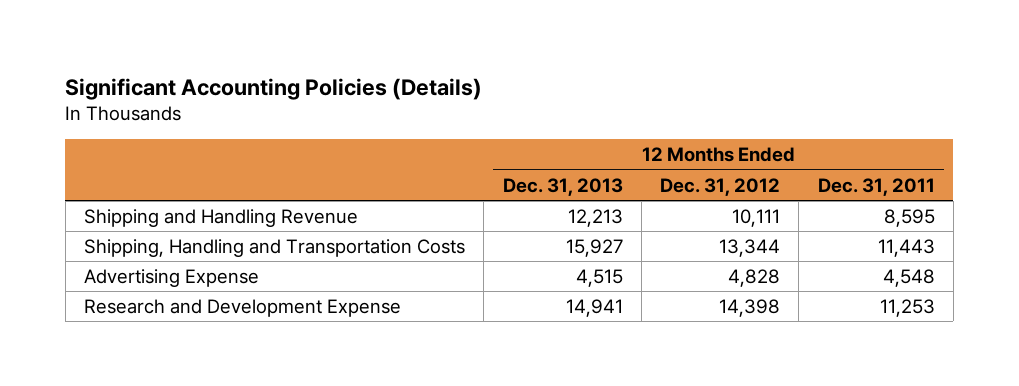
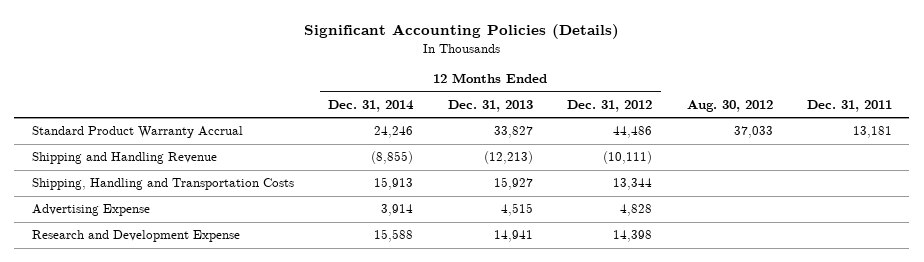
- | 12 Months Ended Dec. 31, 2013 | 12 Months Ended Dec. 31, 2012 | 12 Months Ended Dec. 31, 2011
+ | 12 Months Ended Dec. 31, 2014 | 12 Months Ended Dec. 31, 2013 | 12 Months Ended Dec. 31, 2012 | Aug. 30, 2012 | Dec. 31, 2011
- Shipping and Handling Revenue | 12,213 | 10,111 | 8,595
+ Standard Product Warranty Accrual | 24,246 | 33,827 | 44,486 | 37,033 | 13,181
+ Shipping and Handling Revenue | (8,855) | (12,213) | (10,111) | |

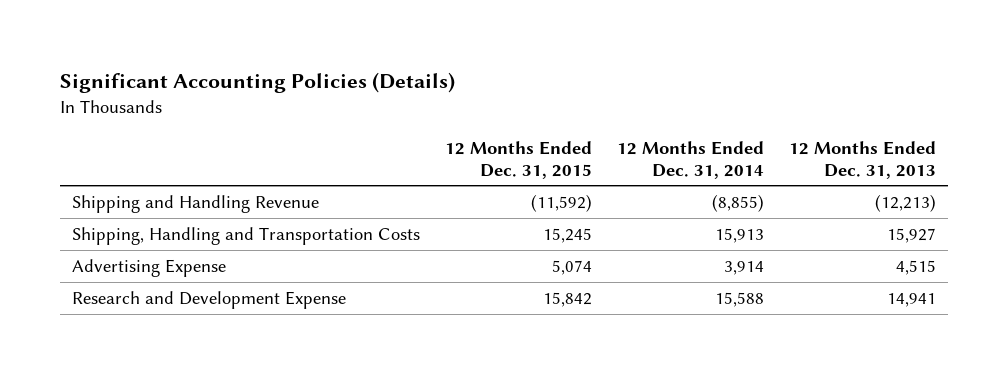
- | 12 Months Ended Dec. 31, 2014 | 12 Months Ended Dec. 31, 2013 | 12 Months Ended Dec. 31, 2012 | Aug. 30, 2012 | Dec. 31, 2011
+ | 12 Months Ended Dec. 31, 2015 | 12 Months Ended Dec. 31, 2014 | 12 Months Ended Dec. 31, 2013
- Standard Product Warranty Accrual | 24,246 | 33,827 | 44,486 | 37,033 | 13,181

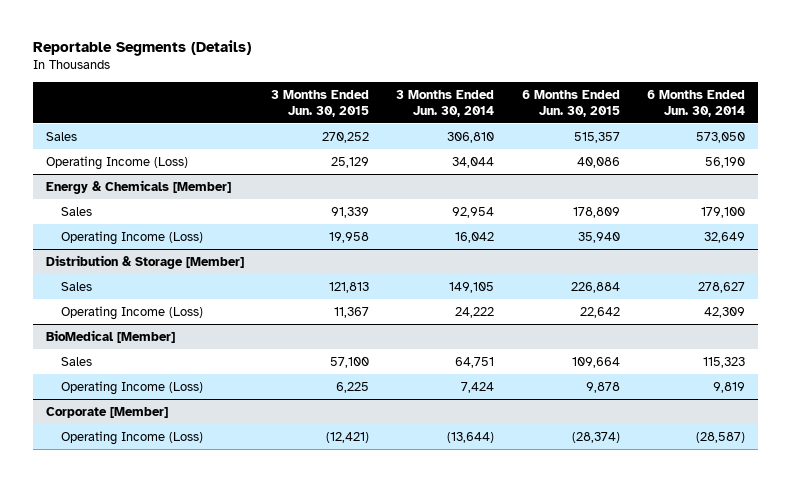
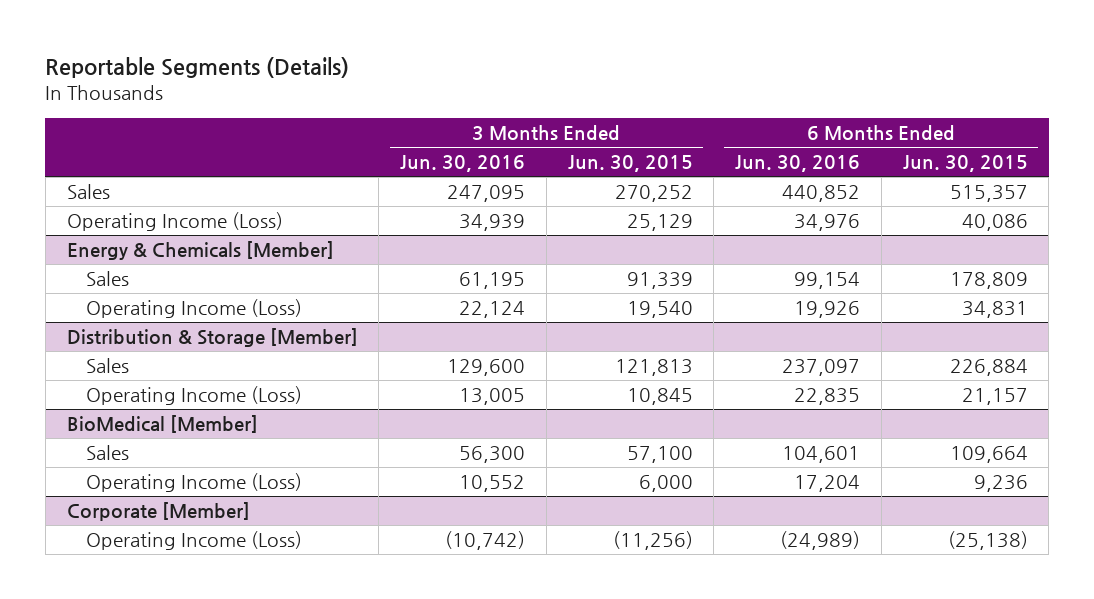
- | 3 Months Ended Jun. 30, 2015 | 3 Months Ended Jun. 30, 2014 | 6 Months Ended Jun. 30, 2015 | 6 Months Ended Jun. 30, 2014
+ | 3 Months Ended Jun. 30, 2016 | 3 Months Ended Jun. 30, 2015 | 6 Months Ended Jun. 30, 2016 | 6 Months Ended Jun. 30, 2015
@ Energy & Chemicals [Member]
- Operating Income (Loss) | 19,958 | 16,042 | 35,940 | 32,649
+ Operating Income (Loss) | 22,124 | 19,540 | 19,926 | 34,831
@ Distribution & Storage [Member]
- Operating Income (Loss) | 11,367 | 24,222 | 22,642 | 42,309
+ Operating Income (Loss) | 13,005 | 10,845 | 22,835 | 21,157
@ BioMedical [Member]
- Operating Income (Loss) | 6,225 | 7,424 | 9,878 | 9,819
+ Operating Income (Loss) | 10,552 | 6,000 | 17,204 | 9,236
@ Corporate [Member]
- Operating Income (Loss) | (12,421) | (13,644) | (28,374) | (28,587)
+ Operating Income (Loss) | (10,742) | (11,256) | (24,989) | (25,138)

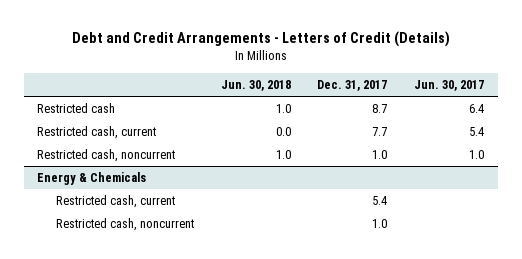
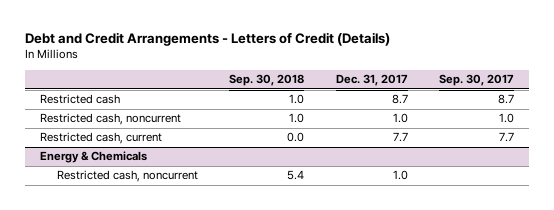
- | Jun. 30, 2018 | Dec. 31, 2017 | Jun. 30, 2017
+ | Sep. 30, 2018 | Dec. 31, 2017 | Sep. 30, 2017
moved down: Restricted cash, current | 0.0 | 7.7 | 7.7
@ Energy & Chemicals
- Restricted cash, current | | 5.4 |

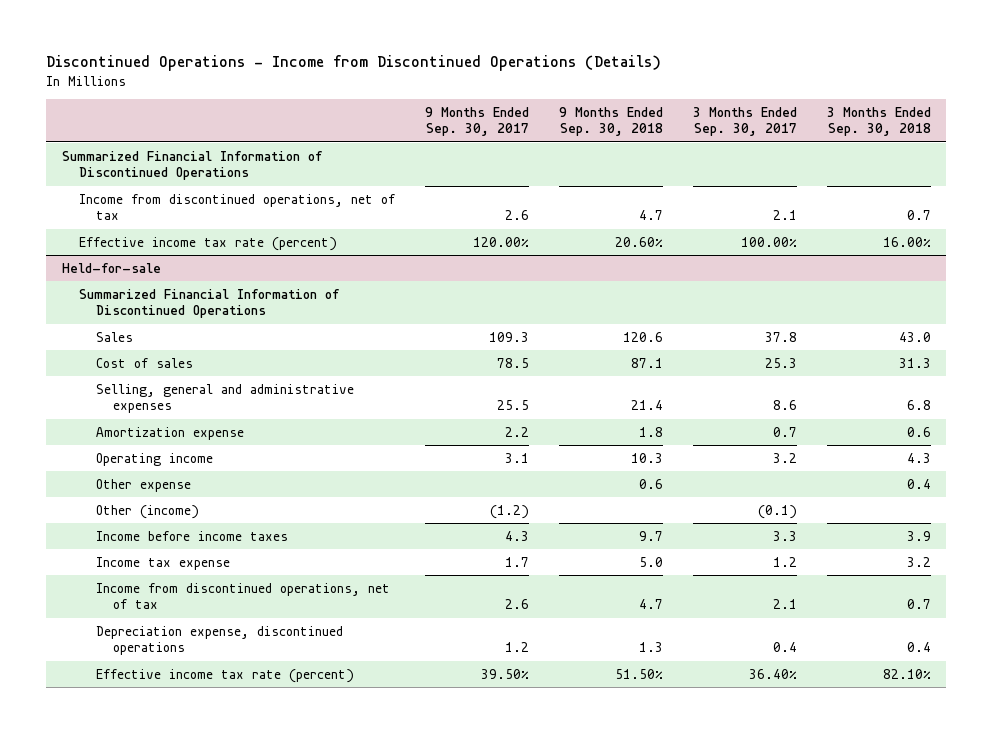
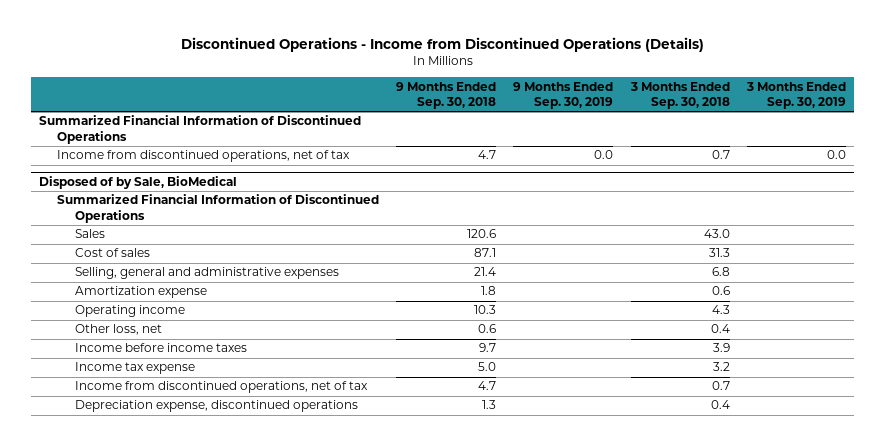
- | 9 Months Ended Sep. 30, 2017 | 9 Months Ended Sep. 30, 2018 | 3 Months Ended Sep. 30, 2017 | 3 Months Ended Sep. 30, 2018
+ | 9 Months Ended Sep. 30, 2018 | 9 Months Ended Sep. 30, 2019 | 3 Months Ended Sep. 30, 2018 | 3 Months Ended Sep. 30, 2019
- Effective income tax rate (percent) | 120.00% | 20.60% | 100.00% | 16.00%
- Held-for-sale
+ Disposed of by Sale, BioMedical
- Other expense | | 0.6 | | 0.4
- Other (income) | (1.2) | | (0.1) |
+ Other loss, net | 0.6 | | 0.4 |
- Effective income tax rate (percent) | 39.50% | 51.50% | 36.40% | 82.10%

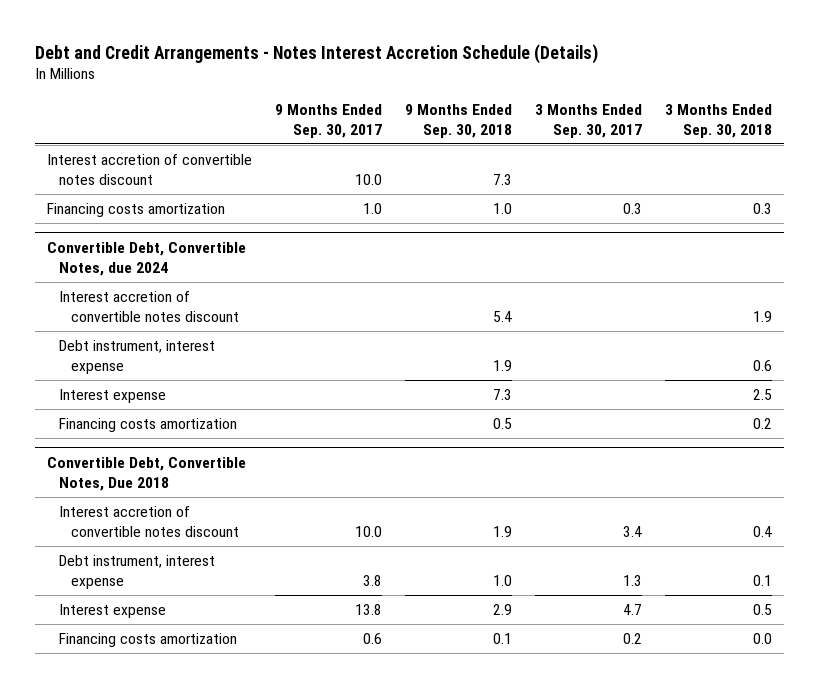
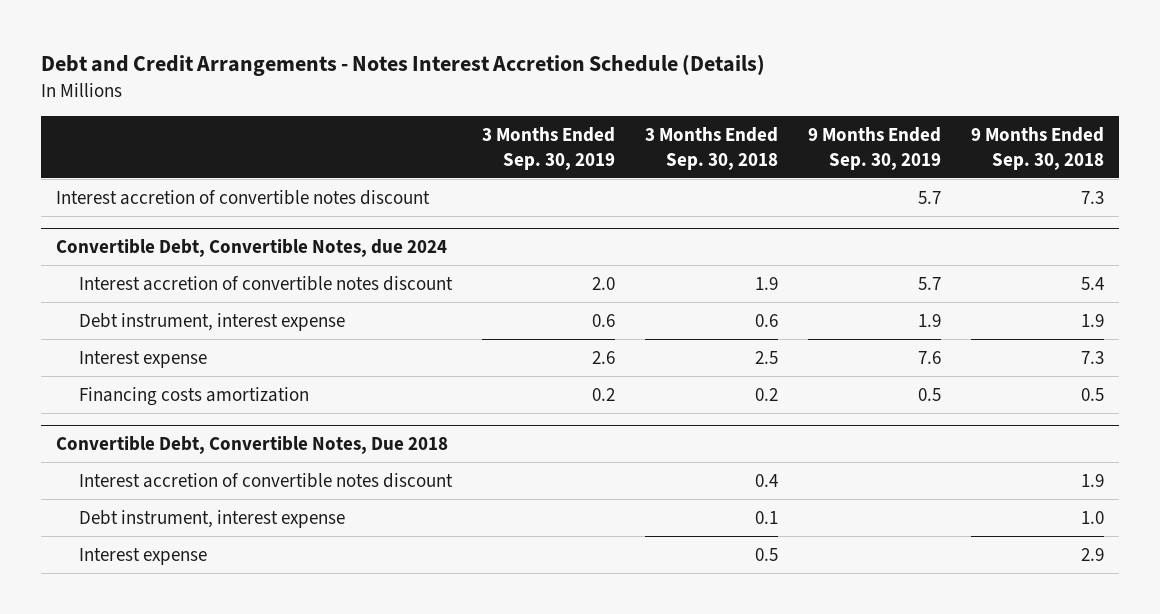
- | 9 Months Ended Sep. 30, 2017 | 9 Months Ended Sep. 30, 2018 | 3 Months Ended Sep. 30, 2017 | 3 Months Ended Sep. 30, 2018
+ | 3 Months Ended Sep. 30, 2019 | 3 Months Ended Sep. 30, 2018 | 9 Months Ended Sep. 30, 2019 | 9 Months Ended Sep. 30, 2018
- Financing costs amortization | 1.0 | 1.0 | 0.3 | 0.3
@ Convertible Debt, Convertible Notes, Due 2018
- Financing costs amortization | 0.6 | 0.1 | 0.2 | 0.0

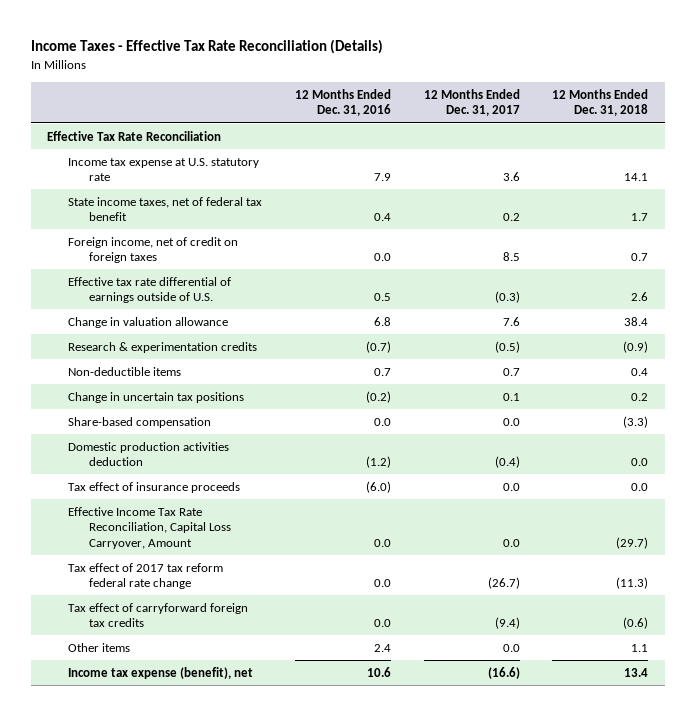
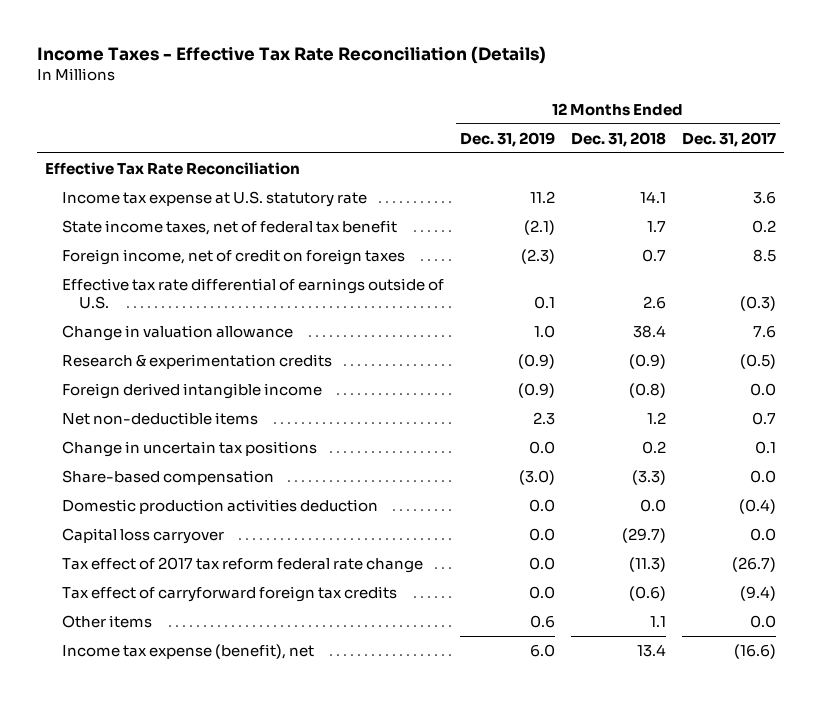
- | 12 Months Ended Dec. 31, 2016 | 12 Months Ended Dec. 31, 2017 | 12 Months Ended Dec. 31, 2018
+ | 12 Months Ended Dec. 31, 2019 | 12 Months Ended Dec. 31, 2018 | 12 Months Ended Dec. 31, 2017
- Non-deductible items | 0.7 | 0.7 | 0.4
+ Foreign derived intangible income | (0.9) | (0.8) | 0.0
+ Net non-deductible items | 2.3 | 1.2 | 0.7
- Tax effect of insurance proceeds | (6.0) | 0.0 | 0.0
- Effective Income Tax Rate Reconciliation, Capital Loss Carryover, Amount | 0.0 | 0.0 | (29.7)
+ Capital loss carryover | 0.0 | (29.7) | 0.0

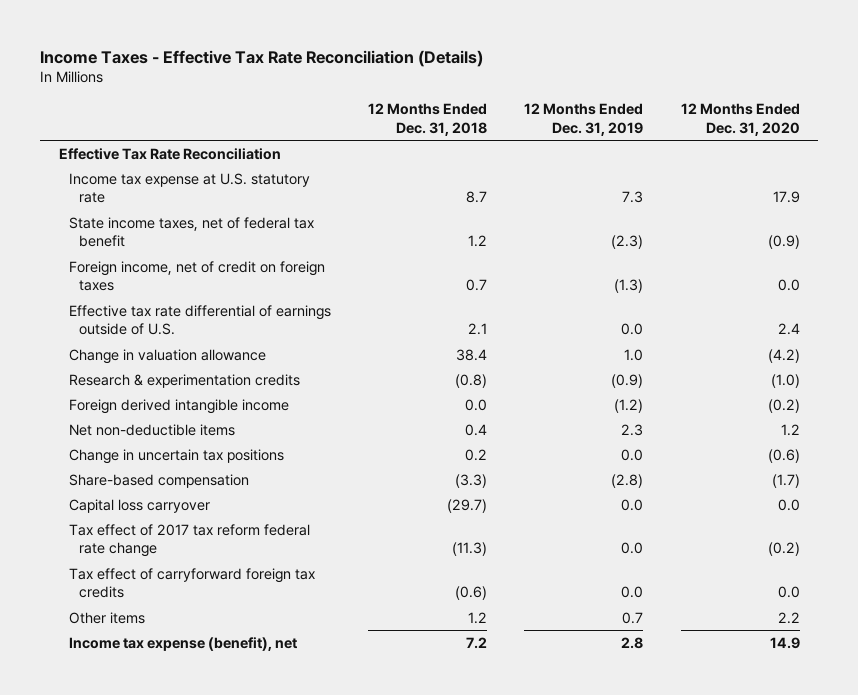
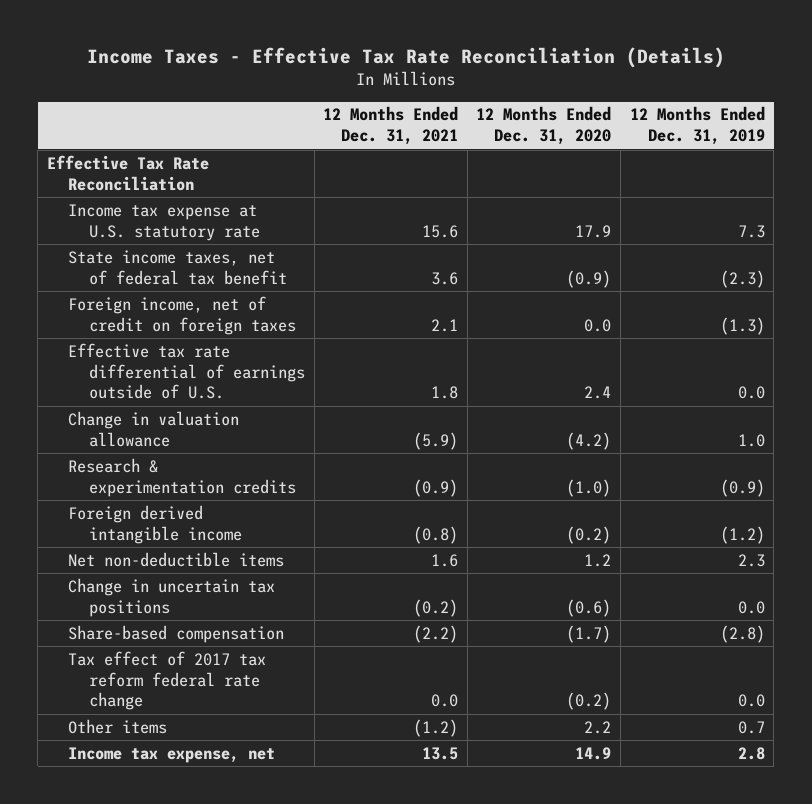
- | 12 Months Ended Dec. 31, 2018 | 12 Months Ended Dec. 31, 2019 | 12 Months Ended Dec. 31, 2020
+ | 12 Months Ended Dec. 31, 2021 | 12 Months Ended Dec. 31, 2020 | 12 Months Ended Dec. 31, 2019
- Capital loss carryover | (29.7) | 0.0 | 0.0
- Tax effect of carryforward foreign tax credits | (0.6) | 0.0 | 0.0
- Income tax expense (benefit), net | 7.2 | 2.8 | 14.9
+ Income tax expense, net | 13.5 | 14.9 | 2.8

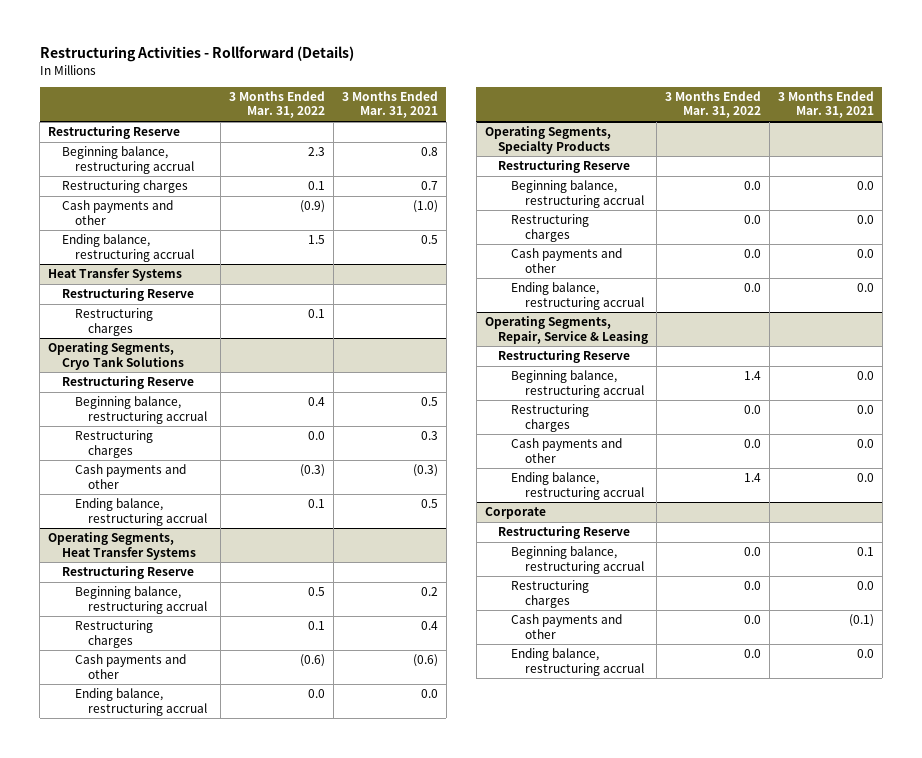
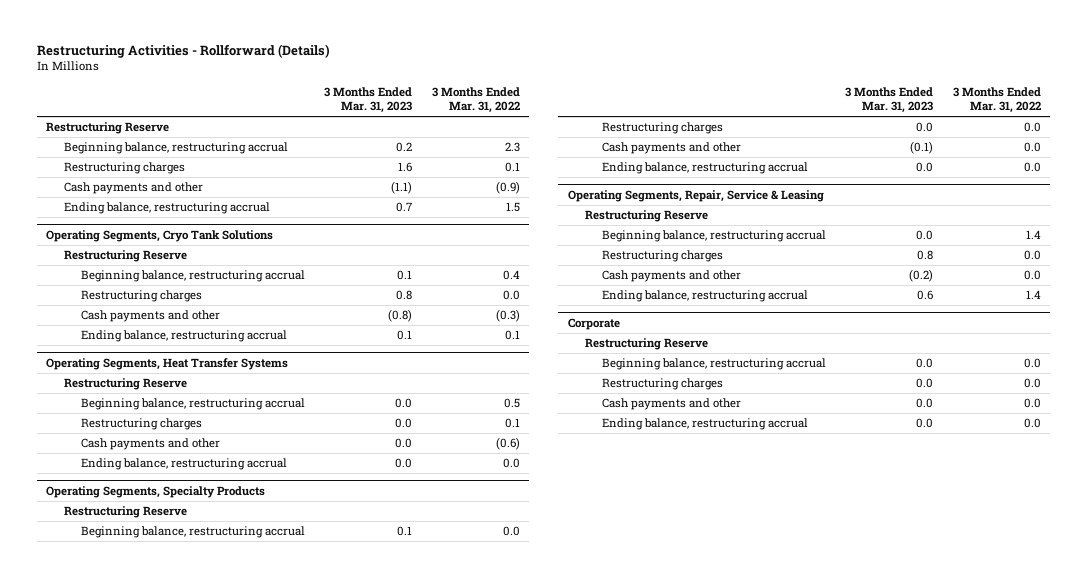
- | 3 Months Ended Mar. 31, 2022 | 3 Months Ended Mar. 31, 2021
+ | 3 Months Ended Mar. 31, 2023 | 3 Months Ended Mar. 31, 2022
- Heat Transfer Systems
- Restructuring Reserve
- Restructuring charges | 0.1 |

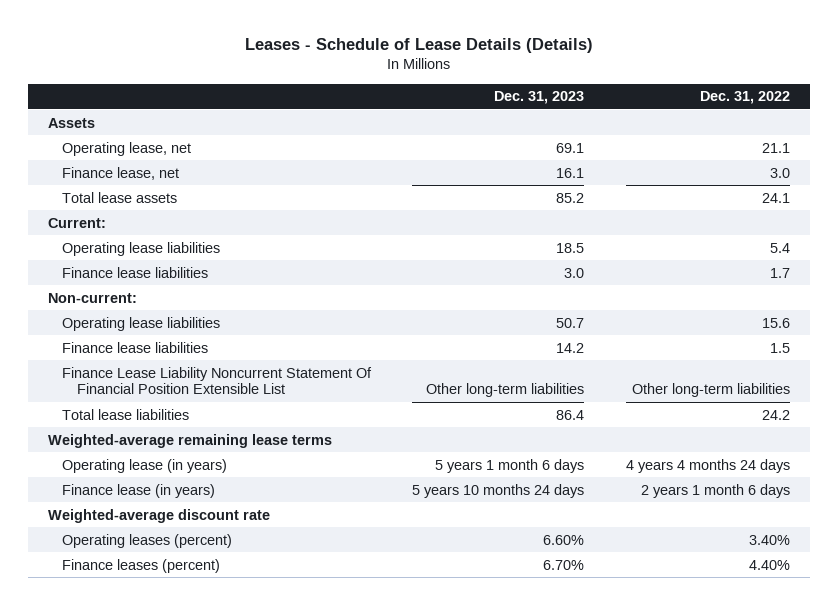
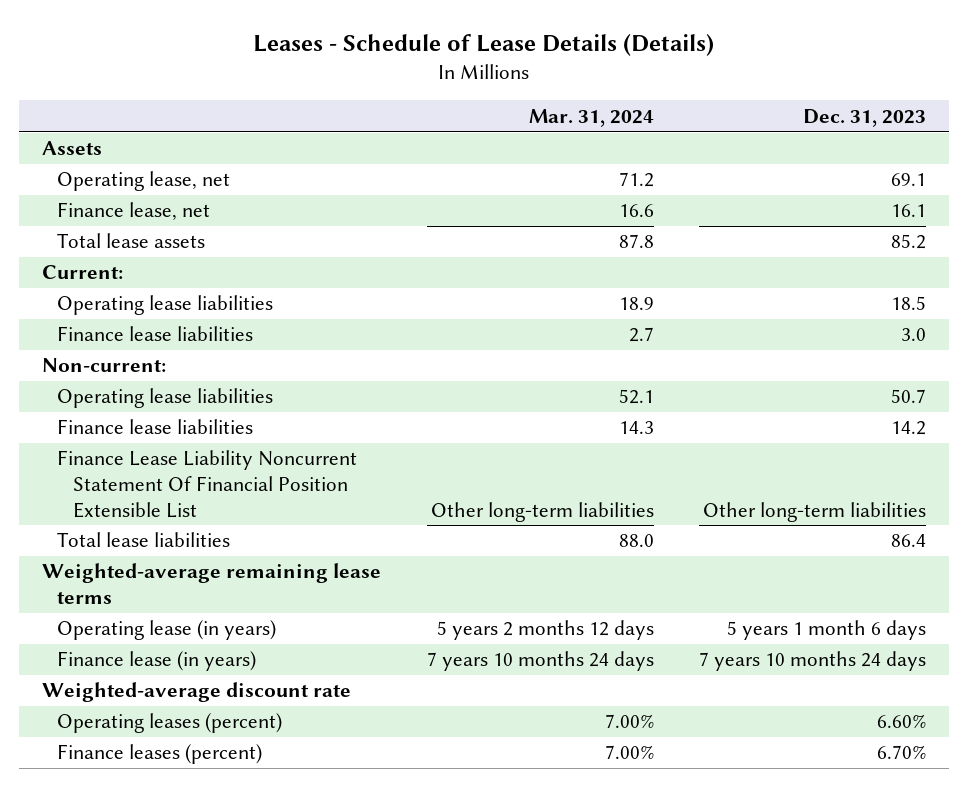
- | Dec. 31, 2023 | Dec. 31, 2022
+ | Mar. 31, 2024 | Dec. 31, 2023
- Finance lease (in years) | 5 years 10 months 24 days | 2 years 1 month 6 days
+ Finance lease (in years) | 7 years 10 months 24 days | 7 years 10 months 24 days

